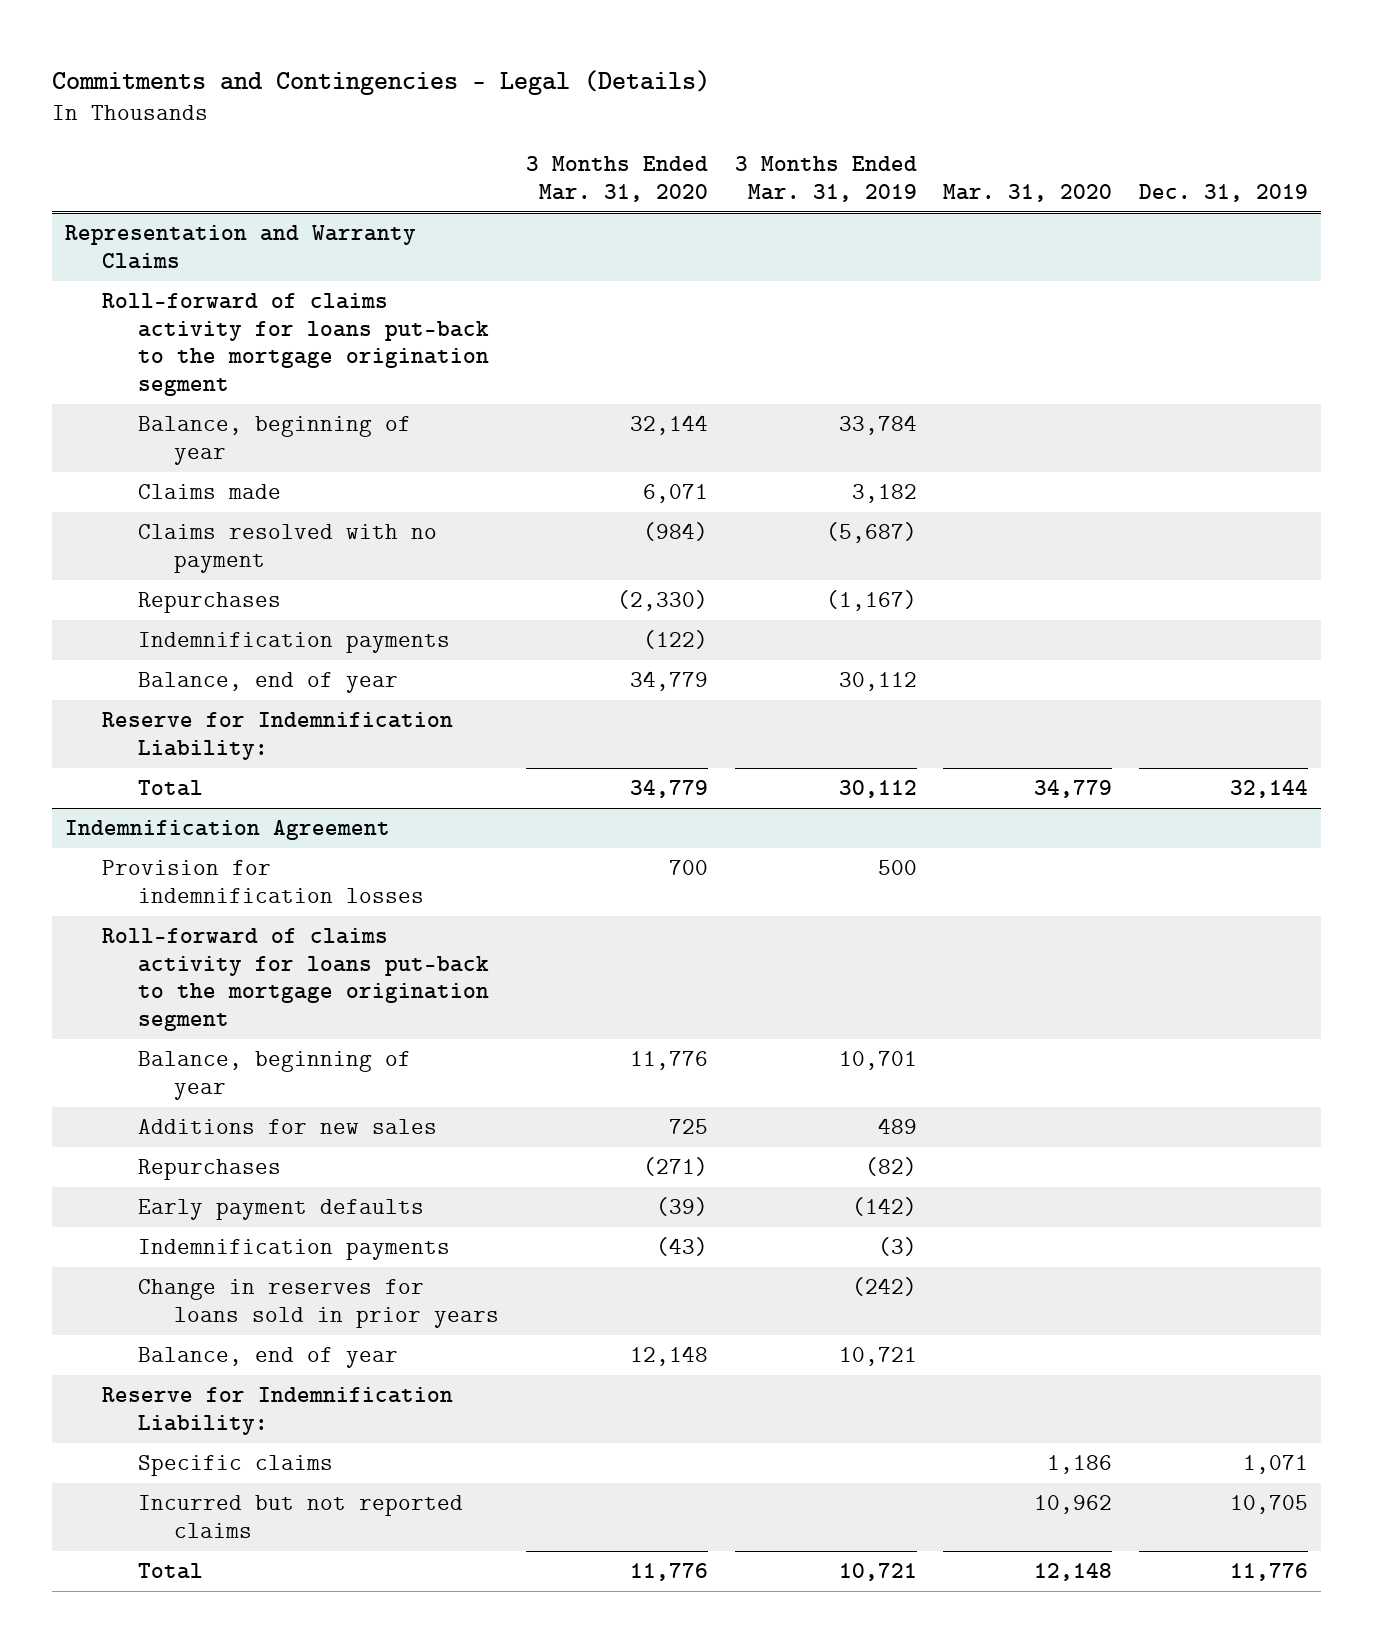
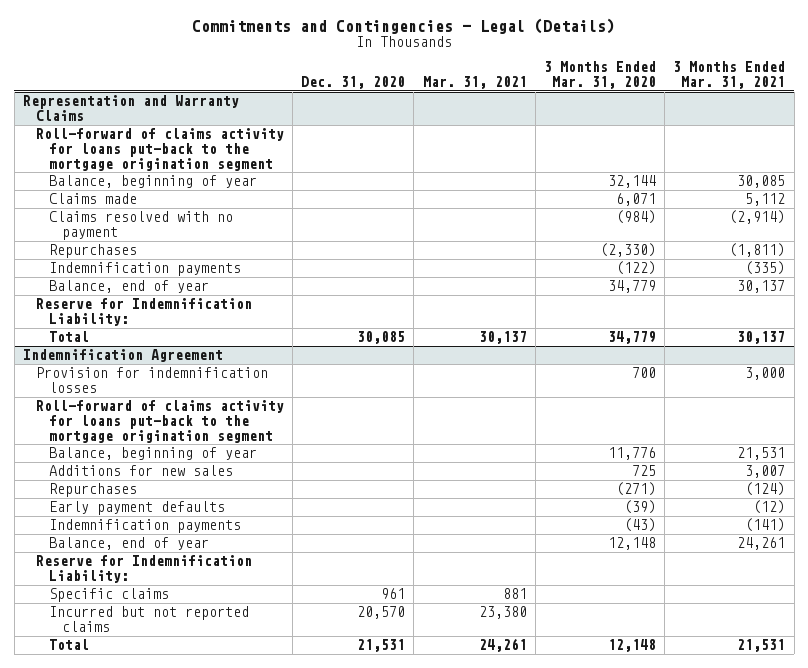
- | 3 Months Ended Mar. 31, 2020 | 3 Months Ended Mar. 31, 2019 | Mar. 31, 2020 | Dec. 31, 2019
+ | Dec. 31, 2020 | Mar. 31, 2021 | 3 Months Ended Mar. 31, 2020 | 3 Months Ended Mar. 31, 2021
@ Indemnification Agreement
- Change in reserves for loans sold in prior years | | (242) | |
- Total | 11,776 | 10,721 | 12,148 | 11,776
+ Total | 21,531 | 24,261 | 12,148 | 21,531

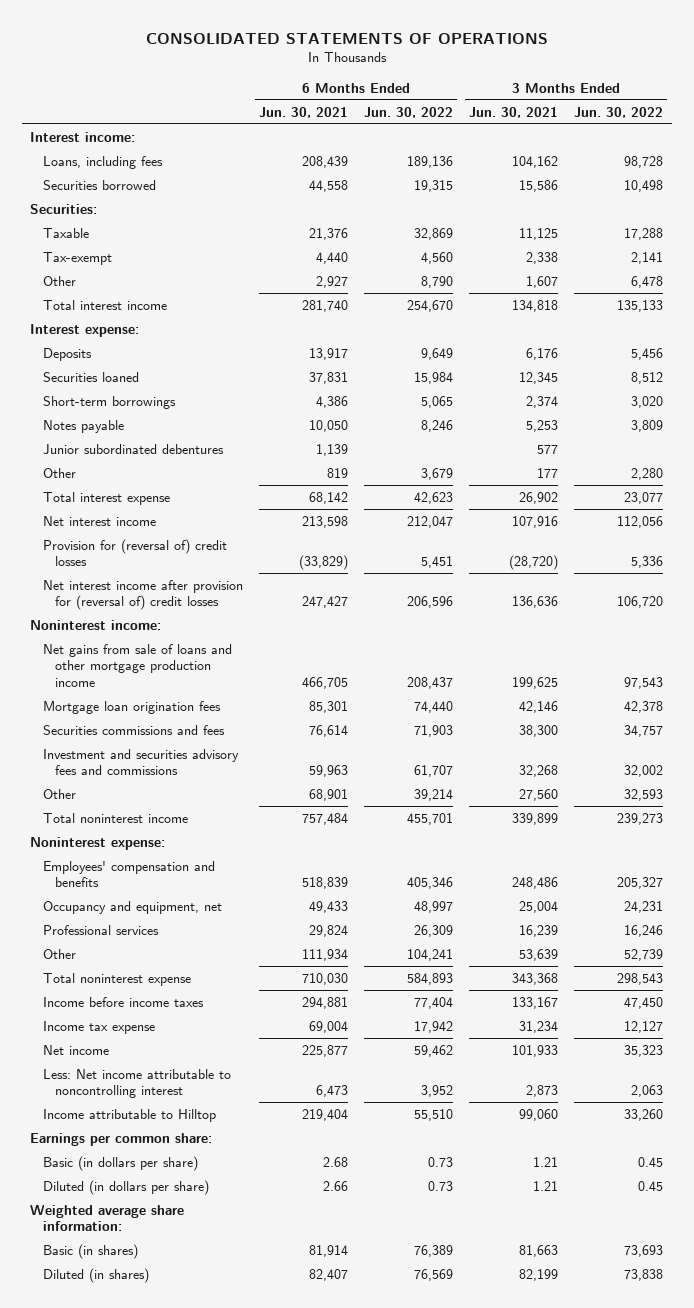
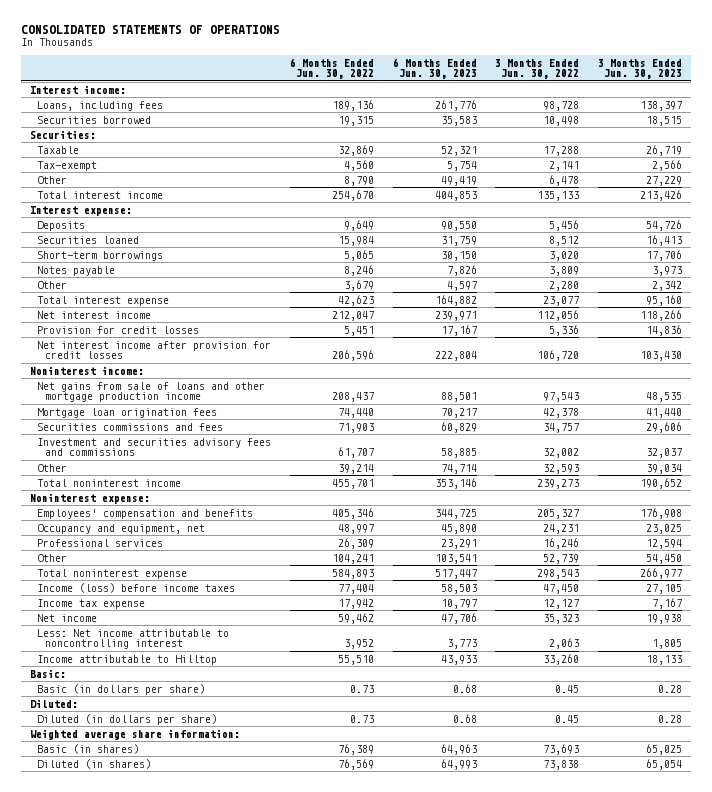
- | 6 Months Ended Jun. 30, 2021 | 6 Months Ended Jun. 30, 2022 | 3 Months Ended Jun. 30, 2021 | 3 Months Ended Jun. 30, 2022
+ | 6 Months Ended Jun. 30, 2022 | 6 Months Ended Jun. 30, 2023 | 3 Months Ended Jun. 30, 2022 | 3 Months Ended Jun. 30, 2023
- Junior subordinated debentures | 1,139 | | 577 |
- Provision for (reversal of) credit losses | (33,829) | 5,451 | (28,720) | 5,336
- Net interest income after provision for (reversal of) credit losses | 247,427 | 206,596 | 136,636 | 106,720
+ Provision for credit losses | 5,451 | 17,167 | 5,336 | 14,836
+ Net interest income after provision for credit losses | 206,596 | 222,804 | 106,720 | 103,430
- Income before income taxes | 294,881 | 77,404 | 133,167 | 47,450
+ Income (loss) before income taxes | 77,404 | 58,503 | 47,450 | 27,105
- Earnings per common share:
+ Basic:
+ Diluted:

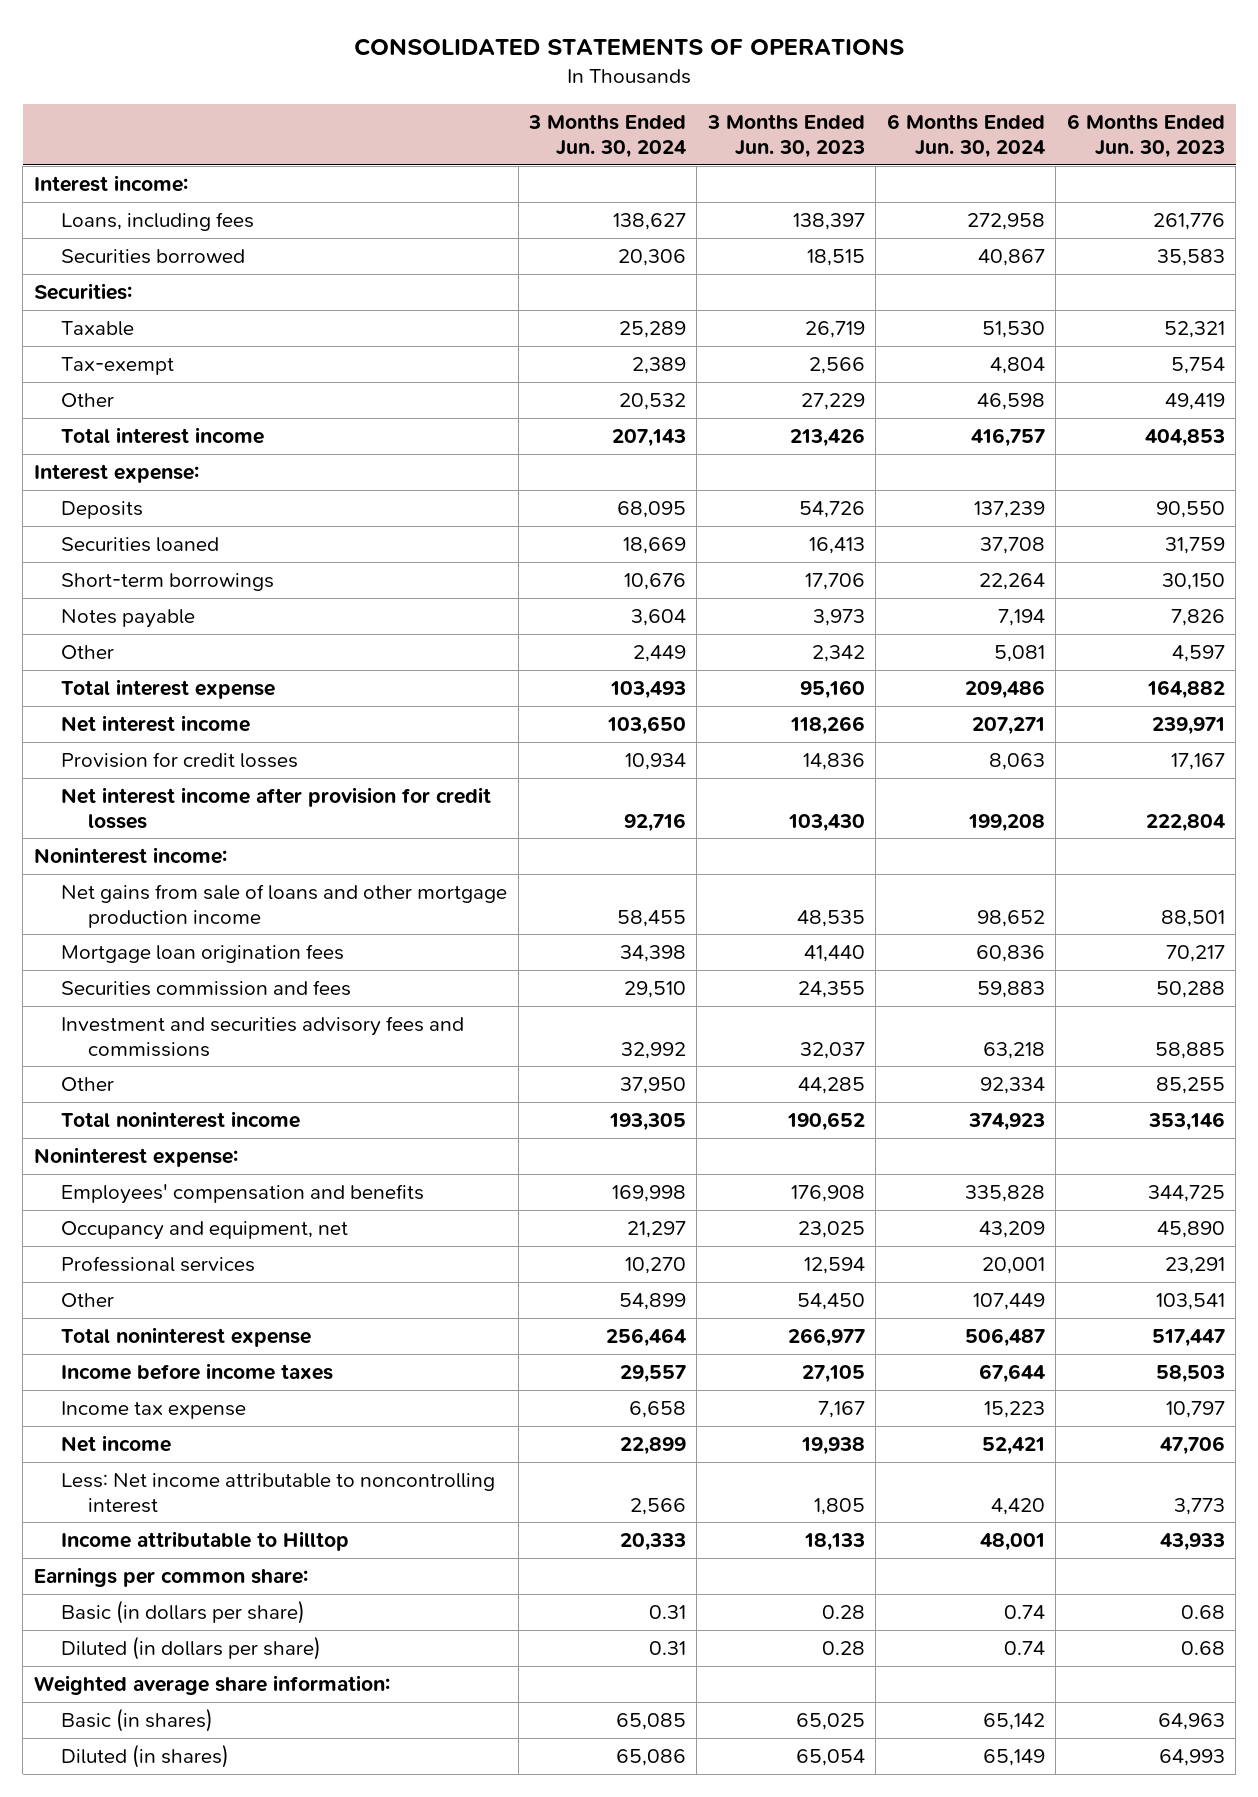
- | 6 Months Ended Jun. 30, 2022 | 6 Months Ended Jun. 30, 2023 | 3 Months Ended Jun. 30, 2022 | 3 Months Ended Jun. 30, 2023
+ | 3 Months Ended Jun. 30, 2024 | 3 Months Ended Jun. 30, 2023 | 6 Months Ended Jun. 30, 2024 | 6 Months Ended Jun. 30, 2023
- Securities commissions and fees | 71,903 | 60,829 | 34,757 | 29,606
+ Securities commission and fees | 29,510 | 24,355 | 59,883 | 50,288
- Other | 39,214 | 74,714 | 32,593 | 39,034
+ Other | 37,950 | 44,285 | 92,334 | 85,255
- Income (loss) before income taxes | 77,404 | 58,503 | 47,450 | 27,105
+ Income before income taxes | 29,557 | 27,105 | 67,644 | 58,503
- Basic:
+ Earnings per common share:
- Diluted:

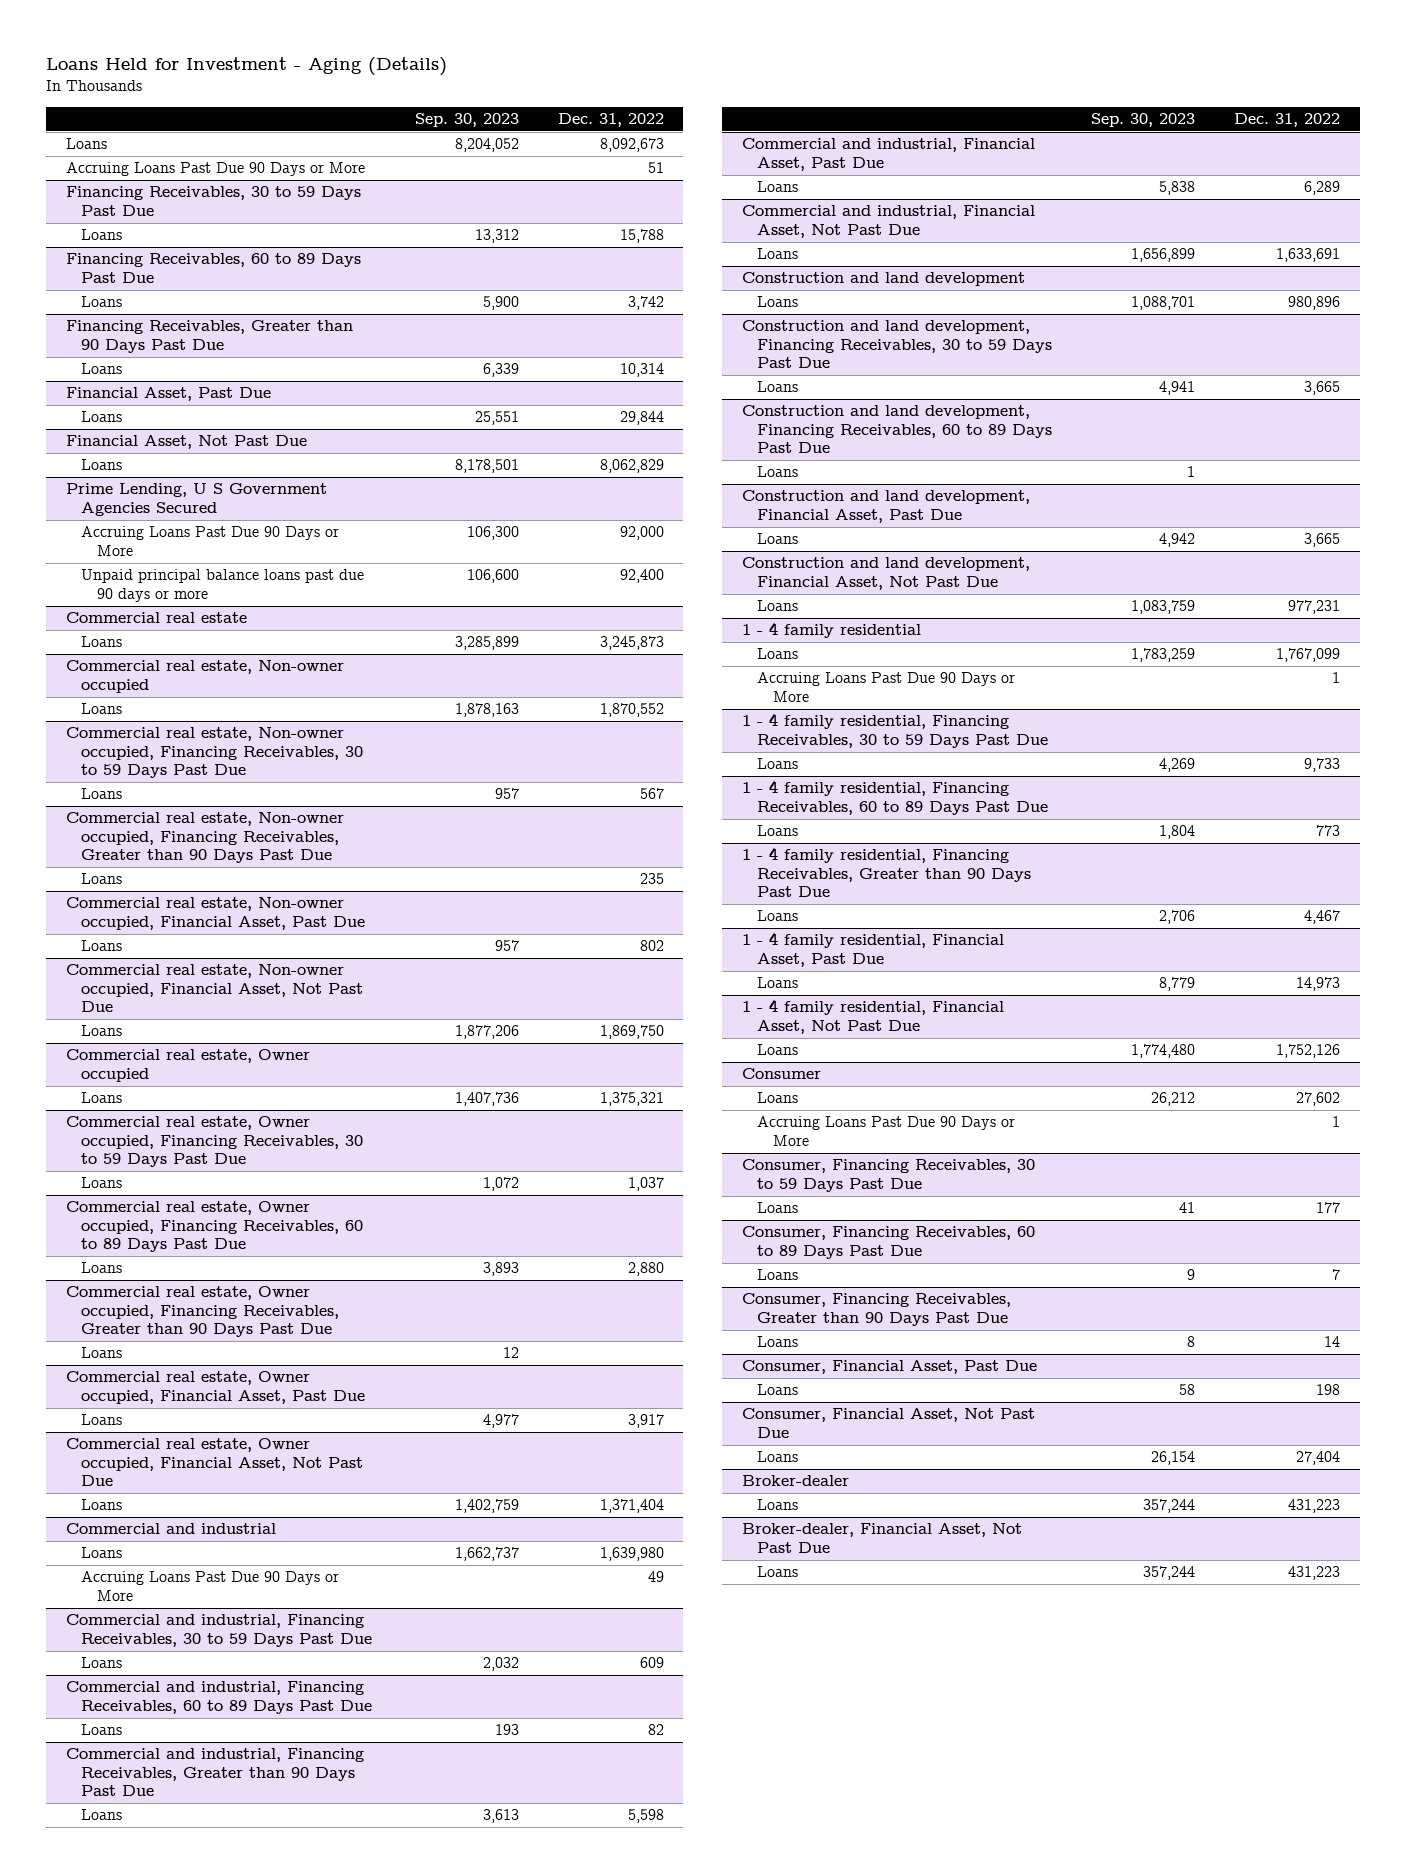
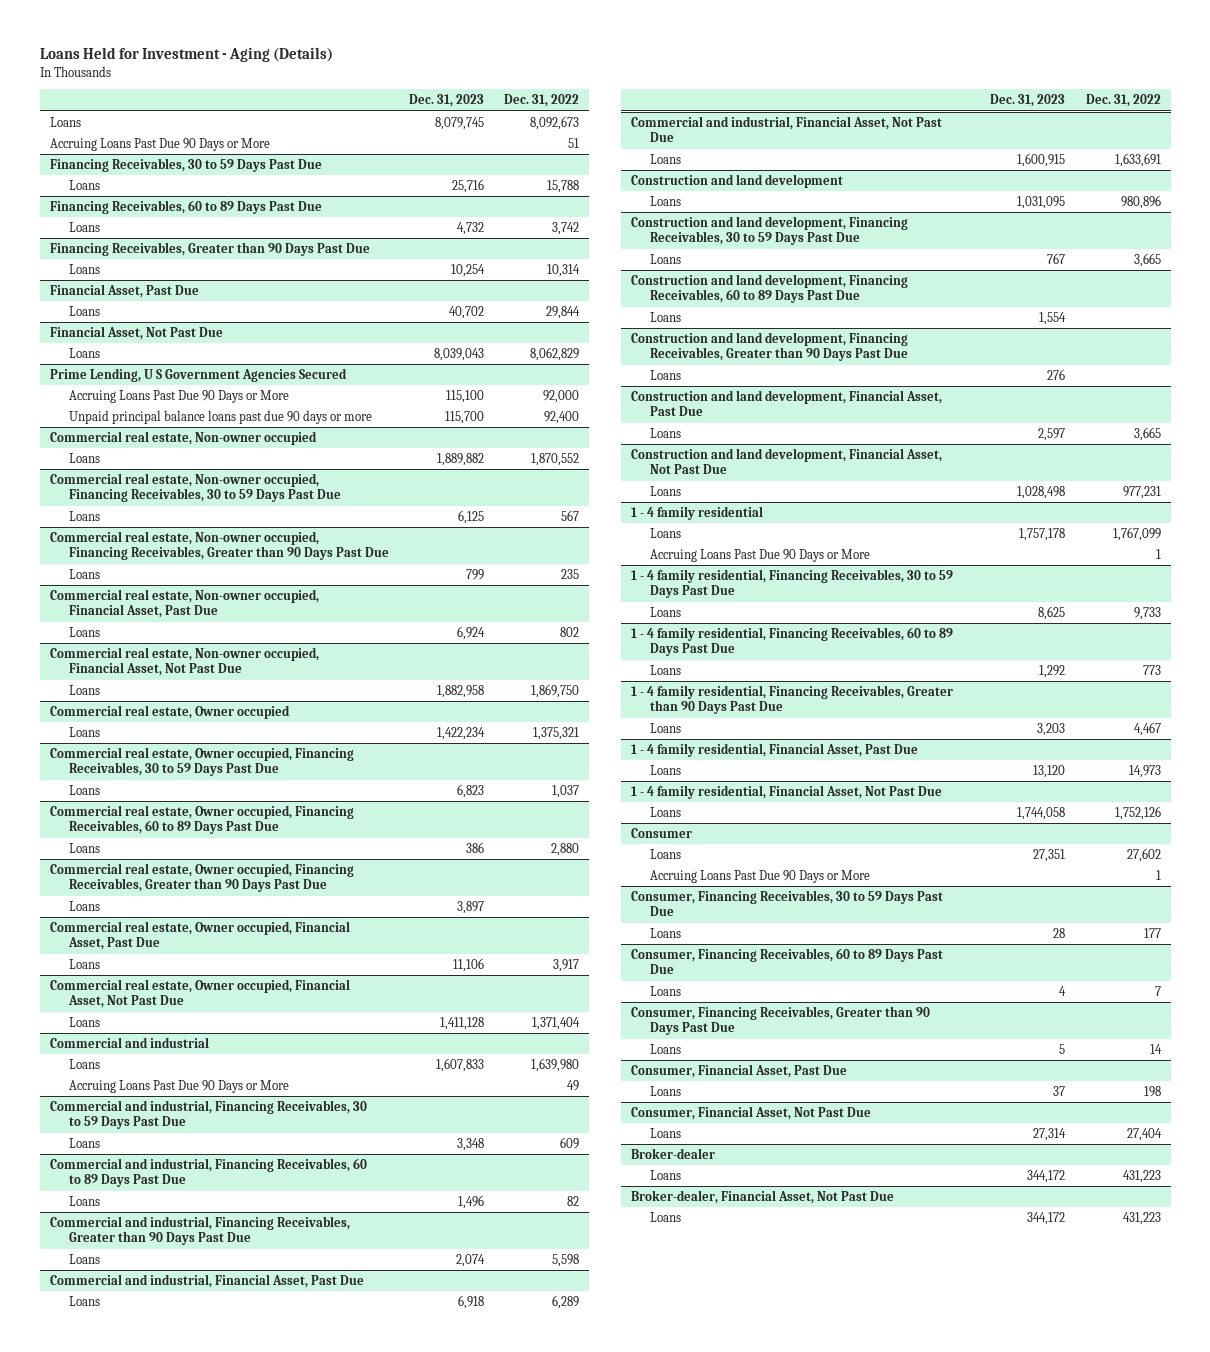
- | Sep. 30, 2023 | Dec. 31, 2022
+ | Dec. 31, 2023 | Dec. 31, 2022
- Commercial real estate
- Loans | 3,285,899 | 3,245,873
+ Construction and land development, Financing Receivables, Greater than 90 Days Past Due
+ Loans | 276 |

